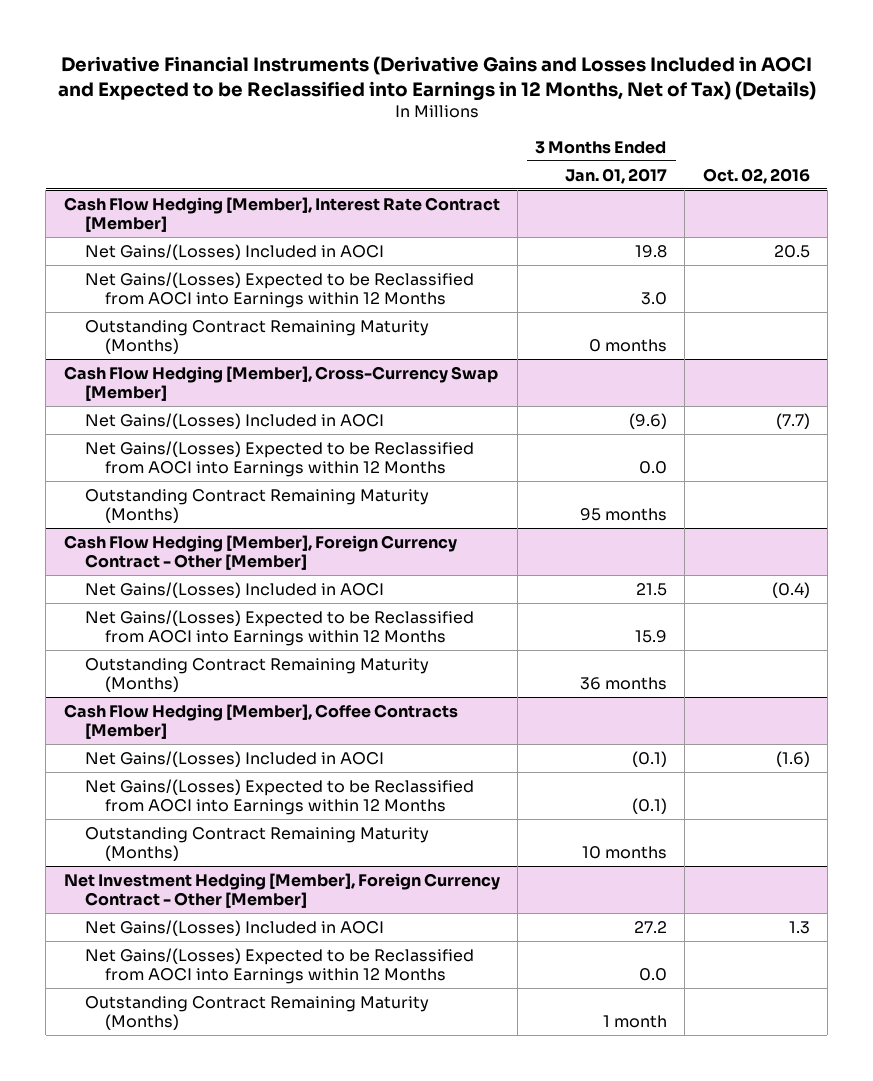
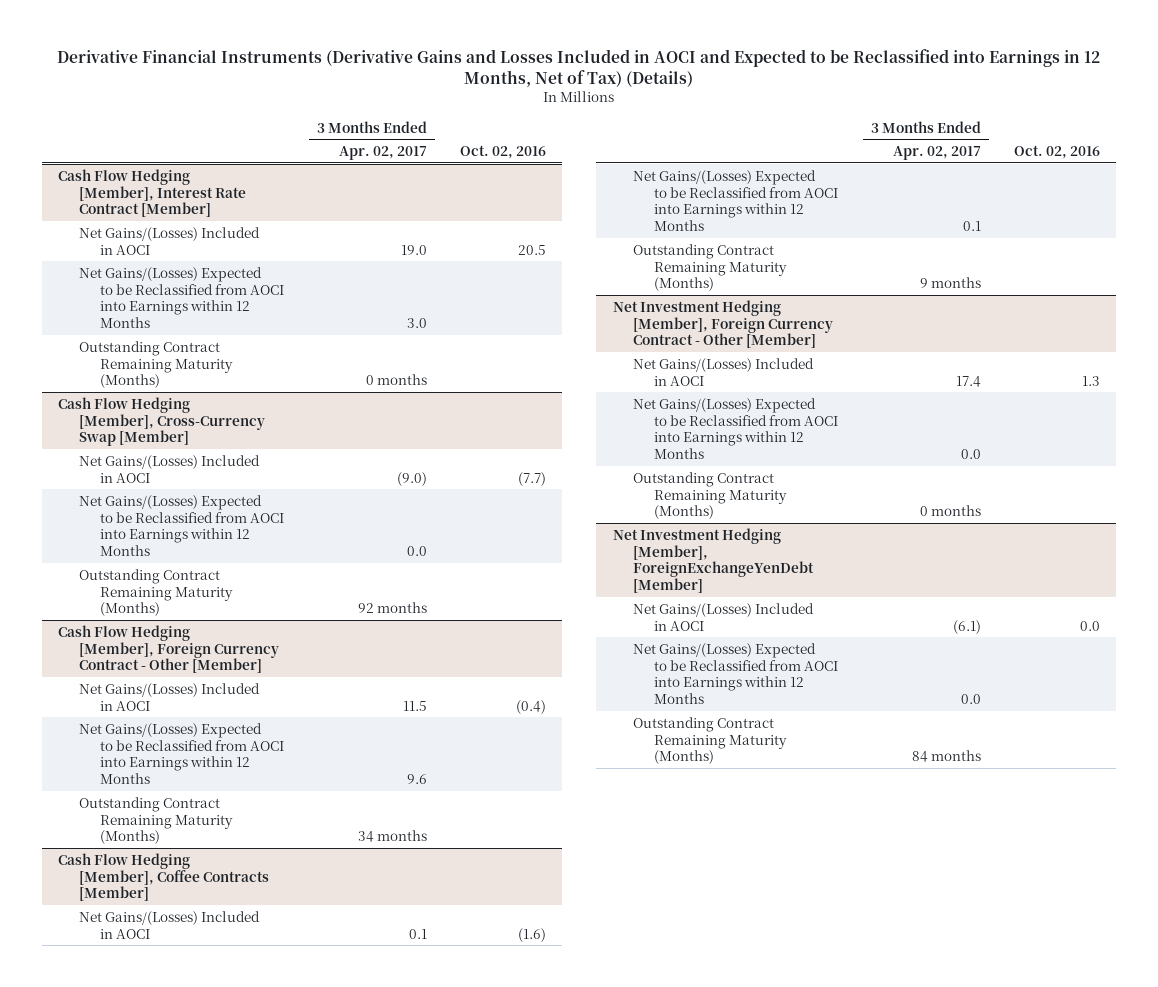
- | 3 Months Ended Jan. 01, 2017 | Oct. 02, 2016
+ | 3 Months Ended Apr. 02, 2017 | Oct. 02, 2016
+ Net Investment Hedging [Member], ForeignExchangeYenDebt [Member]
+ Net Gains/(Losses) Included in AOCI | (6.1) | 0.0
+ Net Gains/(Losses) Expected to be Reclassified from AOCI into Earnings within 12 Months | 0.0 |
+ Outstanding Contract Remaining Maturity (Months) | 84 months |

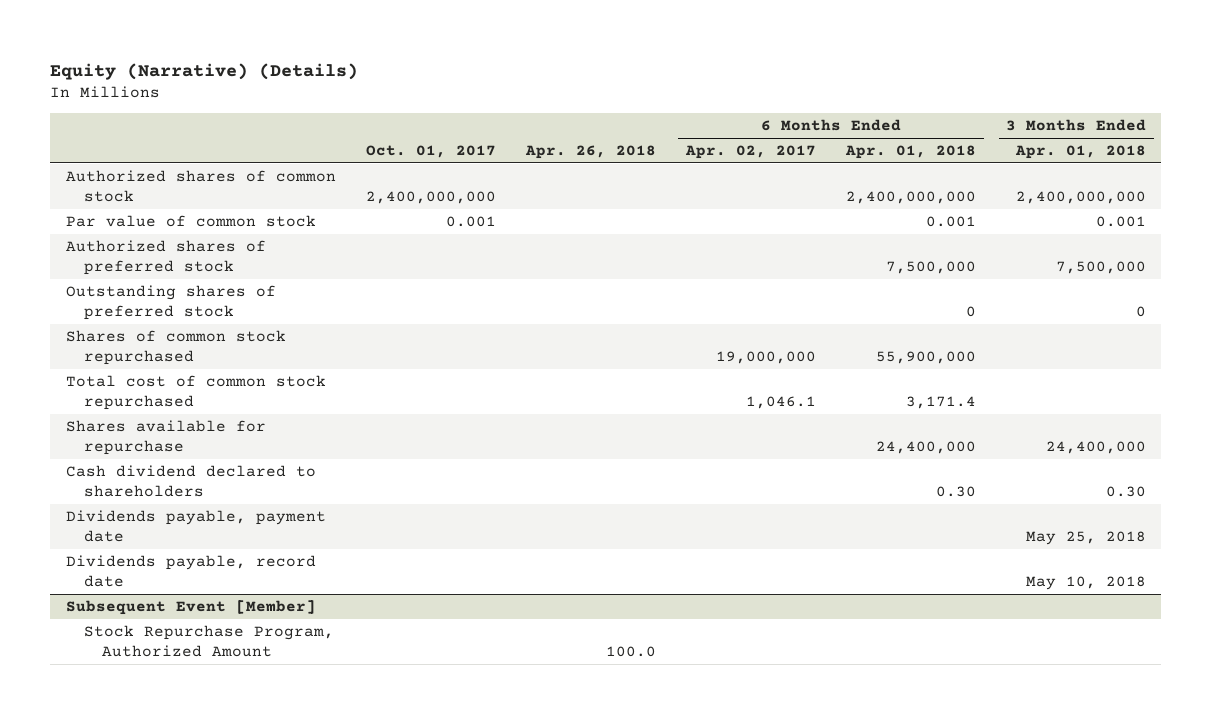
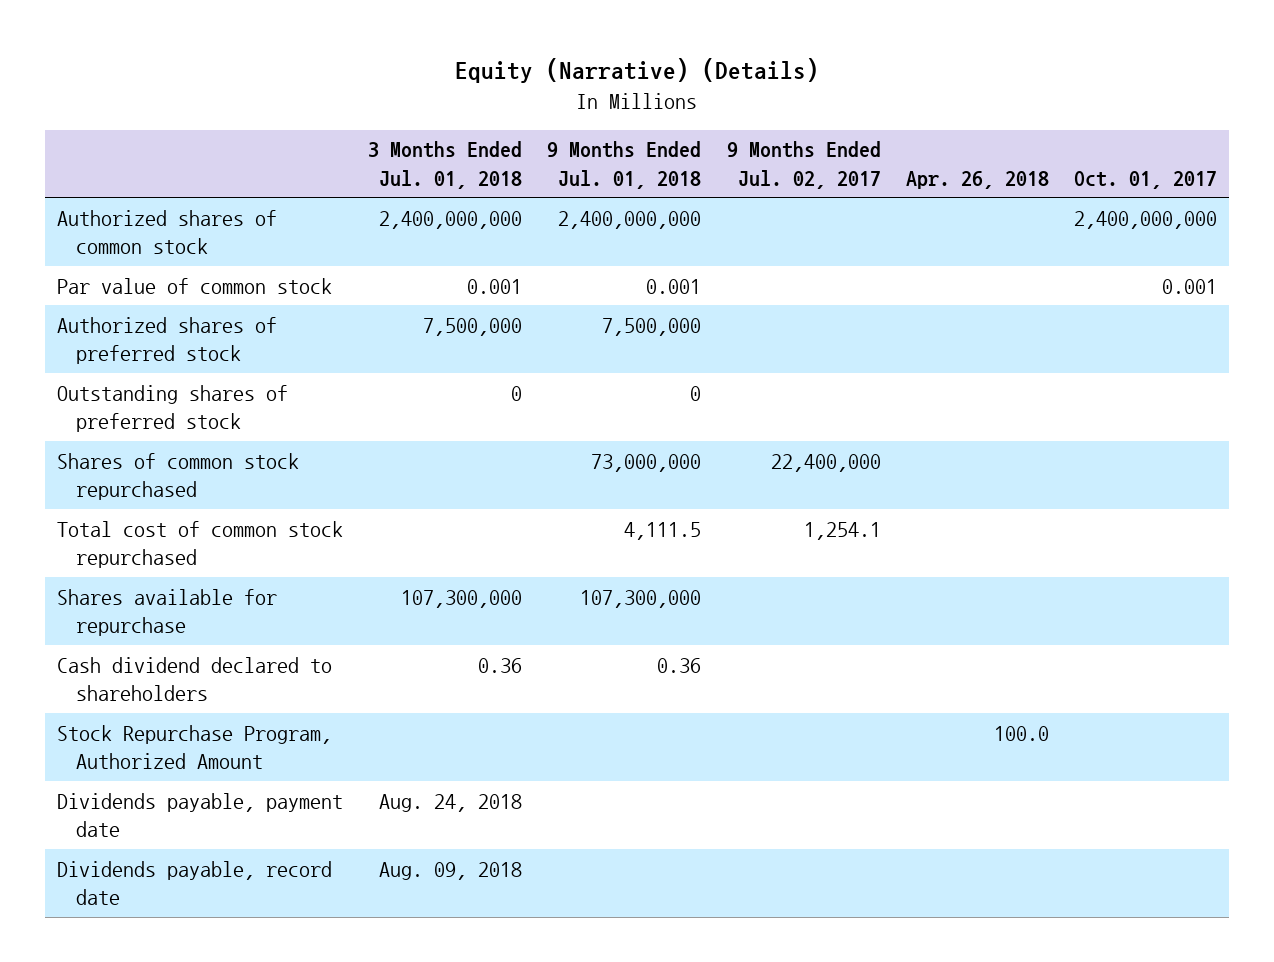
- | Oct. 01, 2017 | Apr. 26, 2018 | 6 Months Ended Apr. 02, 2017 | 6 Months Ended Apr. 01, 2018 | 3 Months Ended Apr. 01, 2018
+ | 3 Months Ended Jul. 01, 2018 | 9 Months Ended Jul. 01, 2018 | 9 Months Ended Jul. 02, 2017 | Apr. 26, 2018 | Oct. 01, 2017
+ Stock Repurchase Program, Authorized Amount | | | | 100.0 |
- Subsequent Event [Member]
- Stock Repurchase Program, Authorized Amount | | 100.0 | | |

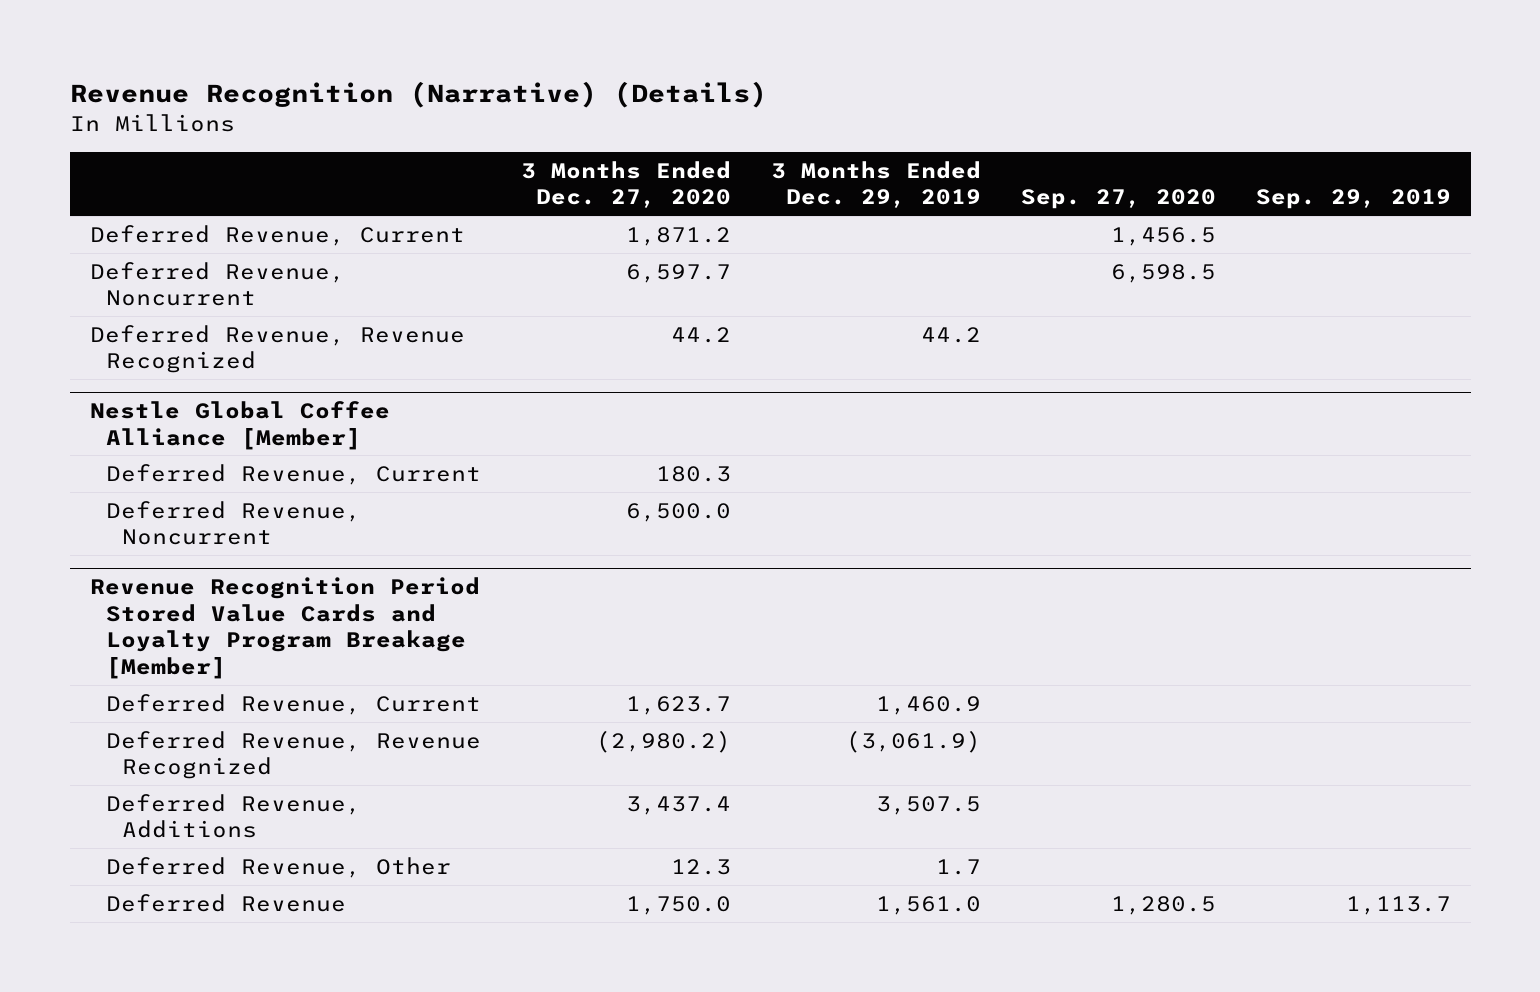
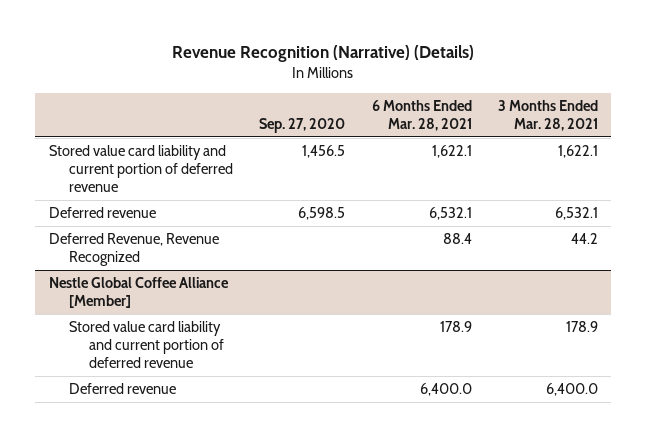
- | 3 Months Ended Dec. 27, 2020 | 3 Months Ended Dec. 29, 2019 | Sep. 27, 2020 | Sep. 29, 2019
+ | Sep. 27, 2020 | 6 Months Ended Mar. 28, 2021 | 3 Months Ended Mar. 28, 2021
- Deferred Revenue, Current | 1,871.2 | | 1,456.5 |
- Deferred Revenue, Noncurrent | 6,597.7 | | 6,598.5 |
+ Stored value card liability and current portion of deferred revenue | 1,456.5 | 1,622.1 | 1,622.1
+ Deferred revenue | 6,598.5 | 6,532.1 | 6,532.1
@ Nestle Global Coffee Alliance [Member]
- Deferred Revenue, Current | 180.3 | | |
- Deferred Revenue, Noncurrent | 6,500.0 | | |
- Revenue Recognition Period Stored Value Cards and Loyalty Program Breakage [Member]
- Deferred Revenue, Current | 1,623.7 | 1,460.9 | |
- Deferred Revenue, Revenue Recognized | (2,980.2) | (3,061.9) | |
- Deferred Revenue, Additions | 3,437.4 | 3,507.5 | |
- Deferred Revenue, Other | 12.3 | 1.7 | |
- Deferred Revenue | 1,750.0 | 1,561.0 | 1,280.5 | 1,113.7
@ Nestle Global Coffee Alliance [Member]
+ Stored value card liability and current portion of deferred revenue | | 178.9 | 178.9
+ Deferred revenue | | 6,400.0 | 6,400.0

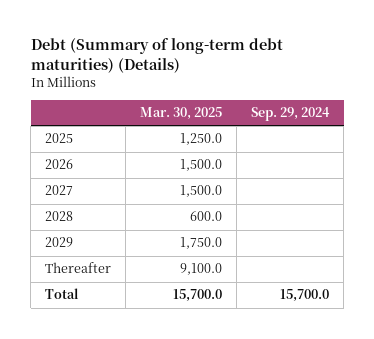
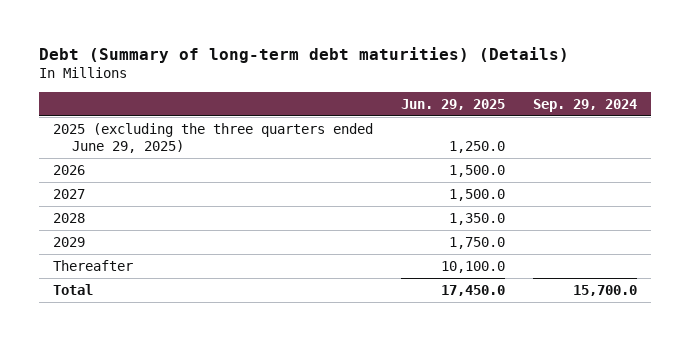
- | Mar. 30, 2025 | Sep. 29, 2024
+ | Jun. 29, 2025 | Sep. 29, 2024
- 2025 | 1,250.0 |
+ 2025 (excluding the three quarters ended June 29, 2025) | 1,250.0 |

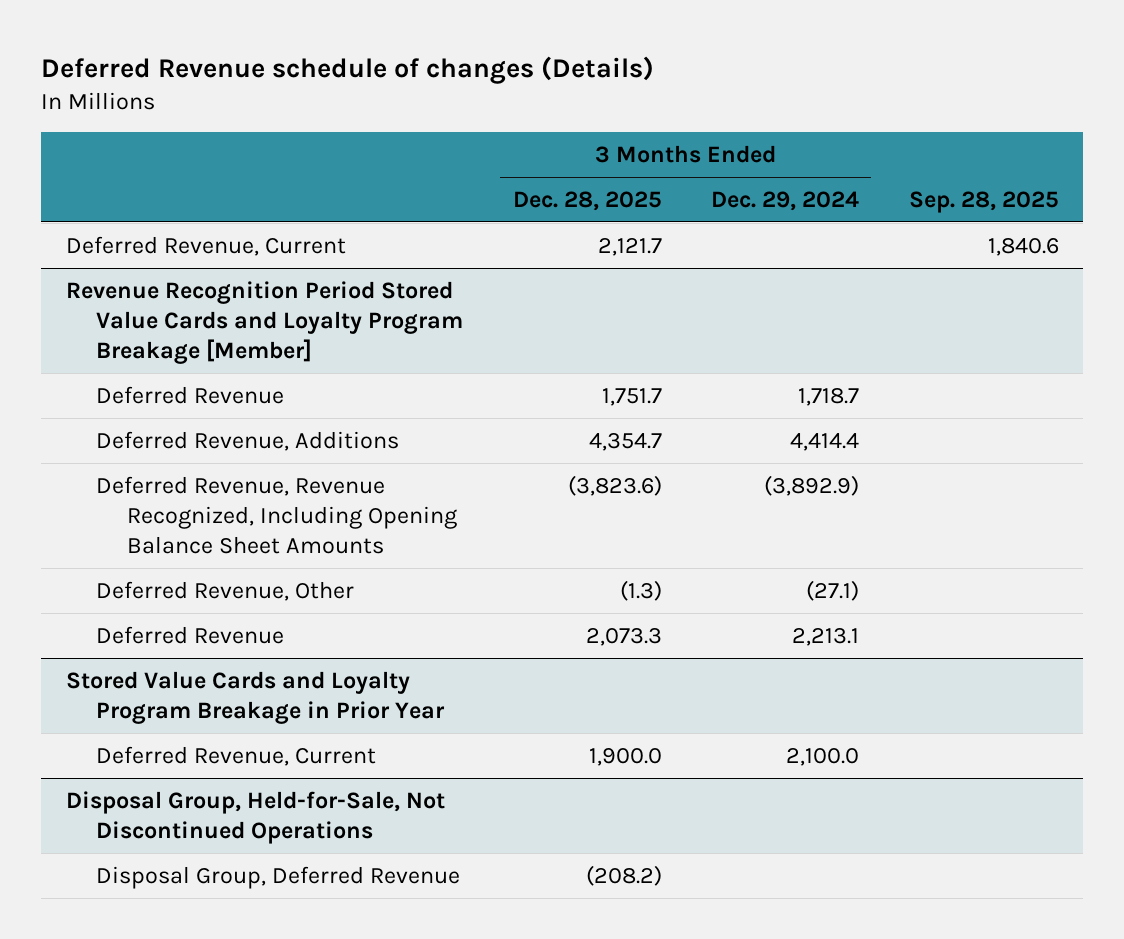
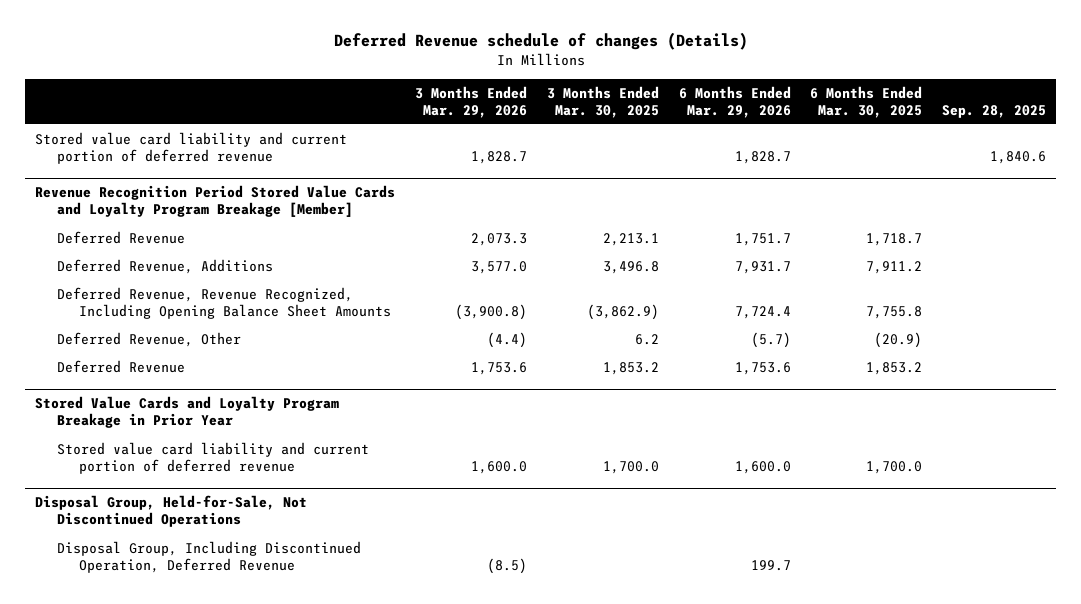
- | 3 Months Ended Dec. 28, 2025 | 3 Months Ended Dec. 29, 2024 | Sep. 28, 2025
+ | 3 Months Ended Mar. 29, 2026 | 3 Months Ended Mar. 30, 2025 | 6 Months Ended Mar. 29, 2026 | 6 Months Ended Mar. 30, 2025 | Sep. 28, 2025
- Deferred Revenue, Current | 2,121.7 | | 1,840.6
+ Stored value card liability and current portion of deferred revenue | 1,828.7 | | 1,828.7 | | 1,840.6
@ Stored Value Cards and Loyalty Program Breakage in Prior Year
- Deferred Revenue, Current | 1,900.0 | 2,100.0 |
+ Stored value card liability and current portion of deferred revenue | 1,600.0 | 1,700.0 | 1,600.0 | 1,700.0 |
@ Disposal Group, Held-for-Sale, Not Discontinued Operations
- Disposal Group, Deferred Revenue | (208.2) | |
+ Disposal Group, Including Discontinued Operation, Deferred Revenue | (8.5) | | 199.7 | |

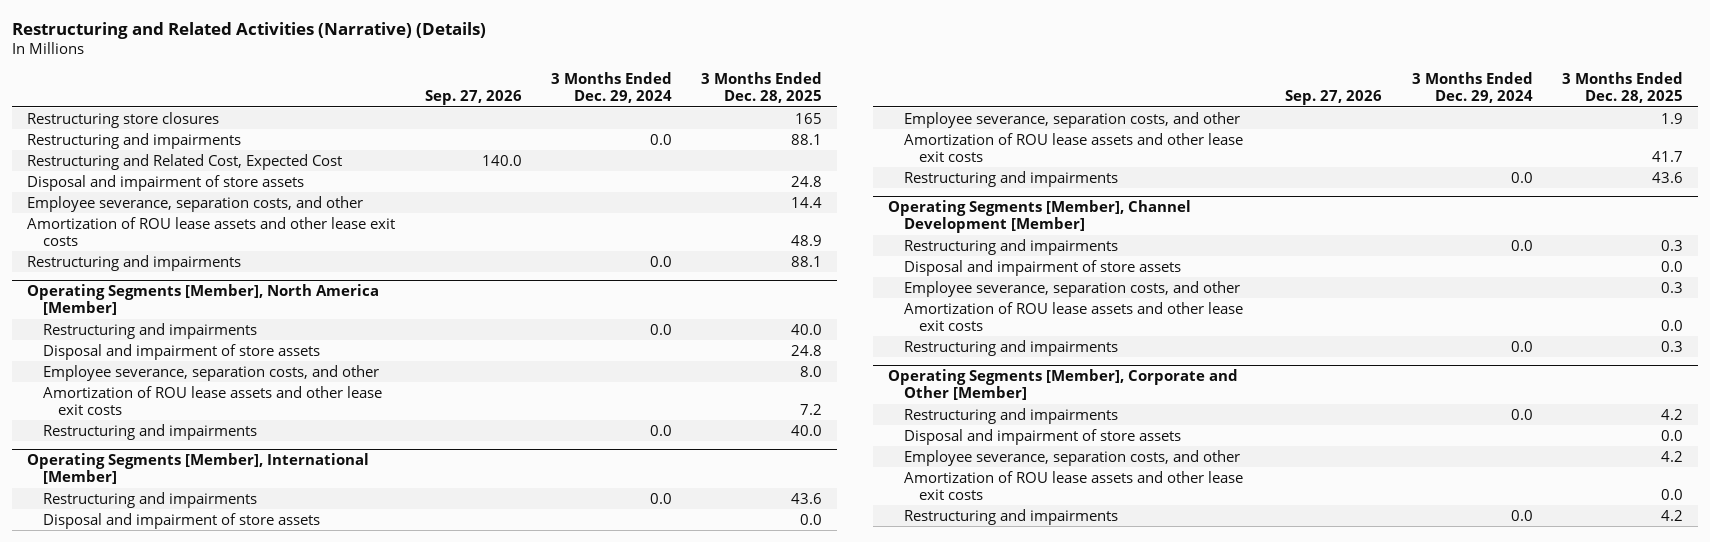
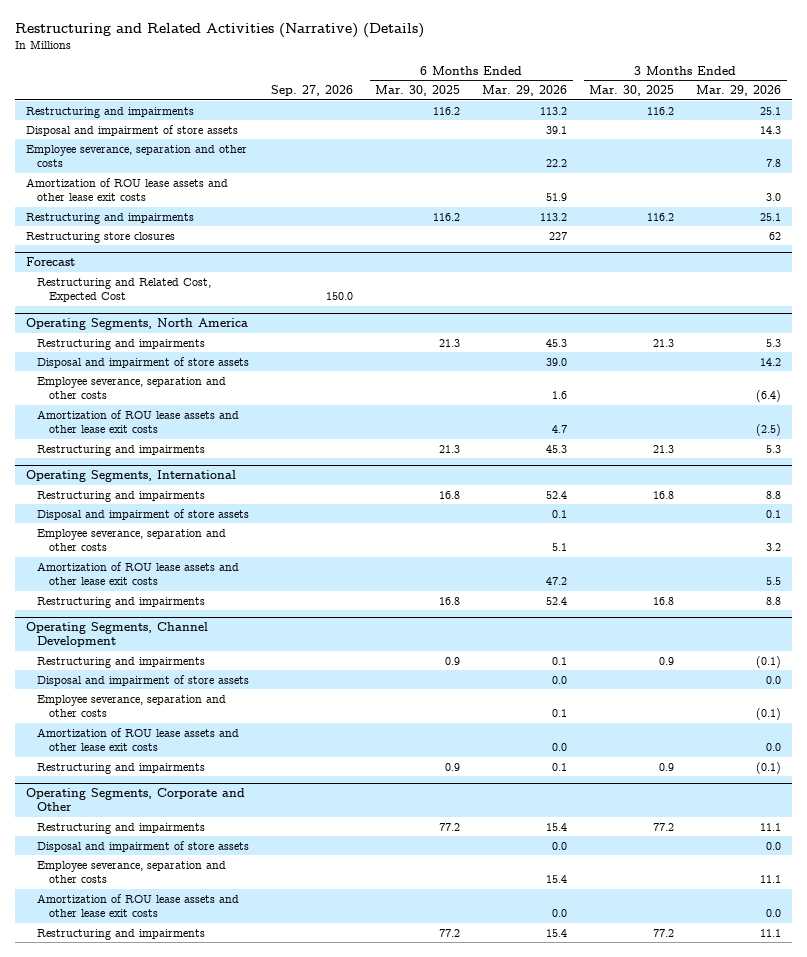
- | Sep. 27, 2026 | 3 Months Ended Dec. 29, 2024 | 3 Months Ended Dec. 28, 2025
+ | Sep. 27, 2026 | 6 Months Ended Mar. 30, 2025 | 6 Months Ended Mar. 29, 2026 | 3 Months Ended Mar. 30, 2025 | 3 Months Ended Mar. 29, 2026
- Restructuring and Related Cost, Expected Cost | 140.0 | |
- Employee severance, separation costs, and other | | | 14.4
+ Employee severance, separation and other costs | | | 22.2 | | 7.8
- Operating Segments [Member], North America [Member]
moved down: Restructuring store closures | | | 227 | | 62
+ Forecast
+ Restructuring and Related Cost, Expected Cost | 150.0 | | | |
+ Operating Segments, North America
- Employee severance, separation costs, and other | | | 8.0
+ Employee severance, separation and other costs | | | 1.6 | | (6.4)
- Operating Segments [Member], International [Member]
+ Operating Segments, International
- Employee severance, separation costs, and other | | | 1.9
+ Employee severance, separation and other costs | | | 5.1 | | 3.2
- Operating Segments [Member], Channel Development [Member]
+ Operating Segments, Channel Development
- Employee severance, separation costs, and other | | | 0.3
+ Employee severance, separation and other costs | | | 0.1 | | (0.1)
- Operating Segments [Member], Corporate and Other [Member]
+ Operating Segments, Corporate and Other
- Employee severance, separation costs, and other | | | 4.2
+ Employee severance, separation and other costs | | | 15.4 | | 11.1

